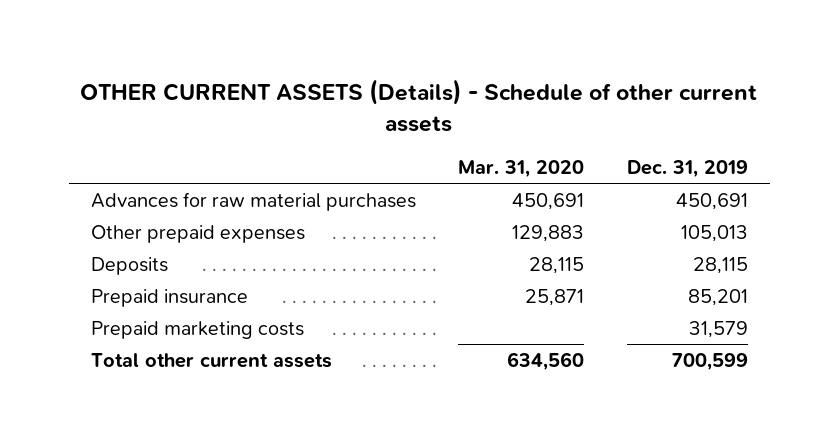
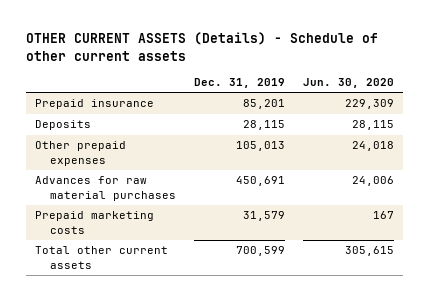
- | Mar. 31, 2020 | Dec. 31, 2019
+ | Dec. 31, 2019 | Jun. 30, 2020
moved down: Deposits | 28,115 | 28,115
moved down: Other prepaid expenses | 105,013 | 24,018
moved down: Advances for raw material purchases | 450,691 | 24,006

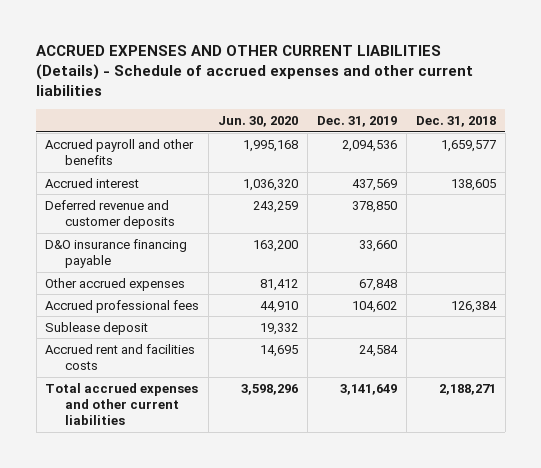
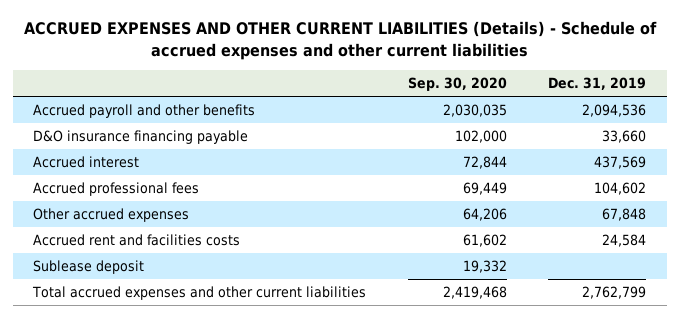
- | Jun. 30, 2020 | Dec. 31, 2019 | Dec. 31, 2018
+ | Sep. 30, 2020 | Dec. 31, 2019
- Deferred revenue and customer deposits | 243,259 | 378,850 |
moved down: Accrued interest | 72,844 | 437,569
moved down: Other accrued expenses | 64,206 | 67,848
- Total accrued expenses and other current liabilities | 3,598,296 | 3,141,649 | 2,188,271
moved down: Sublease deposit | 19,332 |
+ Total accrued expenses and other current liabilities | 2,419,468 | 2,762,799

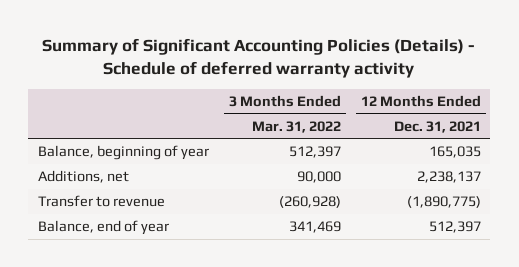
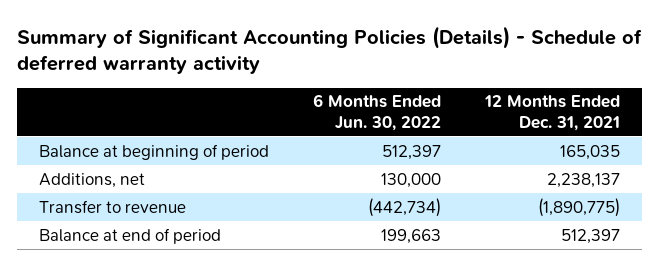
- | 3 Months Ended Mar. 31, 2022 | 12 Months Ended Dec. 31, 2021
+ | 6 Months Ended Jun. 30, 2022 | 12 Months Ended Dec. 31, 2021
- Balance, beginning of year | 512,397 | 165,035
+ Balance at beginning of period | 512,397 | 165,035
- Balance, end of year | 341,469 | 512,397
+ Balance at end of period | 199,663 | 512,397

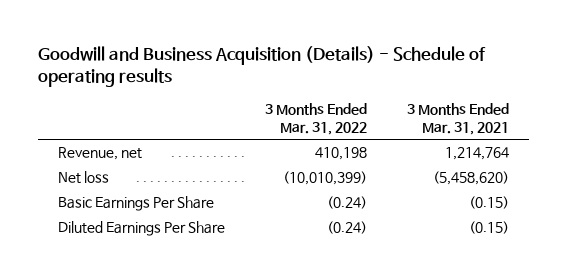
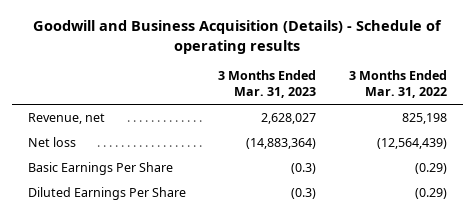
- | 3 Months Ended Mar. 31, 2022 | 3 Months Ended Mar. 31, 2021
+ | 3 Months Ended Mar. 31, 2023 | 3 Months Ended Mar. 31, 2022
- Revenue, net | 410,198 | 1,214,764
- Net loss | (10,010,399) | (5,458,620)
- Basic Earnings Per Share | (0.24) | (0.15)
- Diluted Earnings Per Share | (0.24) | (0.15)
+ Revenue, net | 2,628,027 | 825,198
+ Net loss | (14,883,364) | (12,564,439)
+ Basic Earnings Per Share | (0.3) | (0.29)
+ Diluted Earnings Per Share | (0.3) | (0.29)

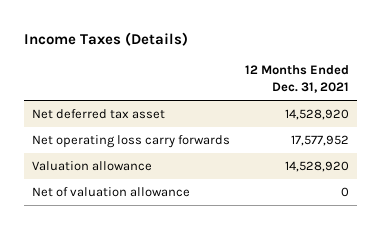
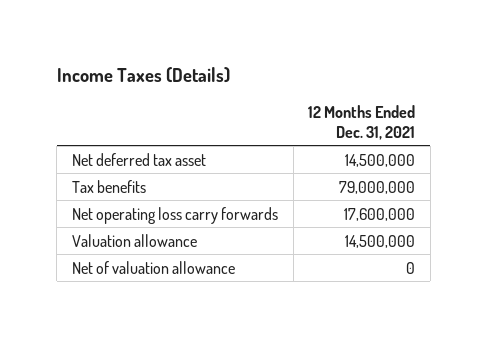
- Net deferred tax asset | 14,528,920
- Net operating loss carry forwards | 17,577,952
- Valuation allowance | 14,528,920
+ Net deferred tax asset | 14,500,000
+ Tax benefits | 79,000,000
+ Net operating loss carry forwards | 17,600,000
+ Valuation allowance | 14,500,000

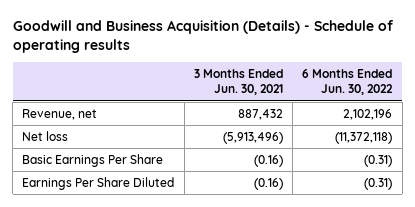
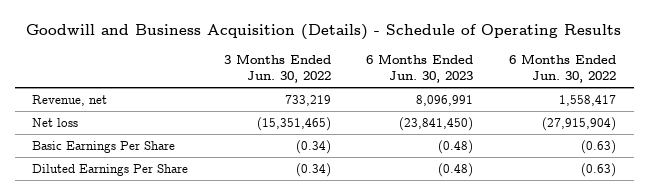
- Goodwill and Business Acquisition (Details) - Schedule of operating results
+ Goodwill and Business Acquisition (Details) - Schedule of Operating Results
- | 3 Months Ended Jun. 30, 2021 | 6 Months Ended Jun. 30, 2022
+ | 3 Months Ended Jun. 30, 2022 | 6 Months Ended Jun. 30, 2023 | 6 Months Ended Jun. 30, 2022
- Revenue, net | 887,432 | 2,102,196
- Net loss | (5,913,496) | (11,372,118)
- Basic Earnings Per Share | (0.16) | (0.31)
- Earnings Per Share Diluted | (0.16) | (0.31)
+ Revenue, net | 733,219 | 8,096,991 | 1,558,417
+ Net loss | (15,351,465) | (23,841,450) | (27,915,904)
+ Basic Earnings Per Share | (0.34) | (0.48) | (0.63)
+ Diluted Earnings Per Share | (0.34) | (0.48) | (0.63)

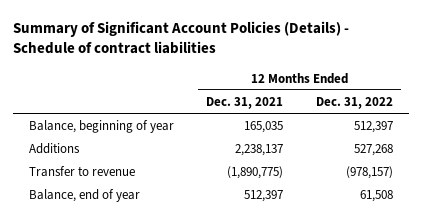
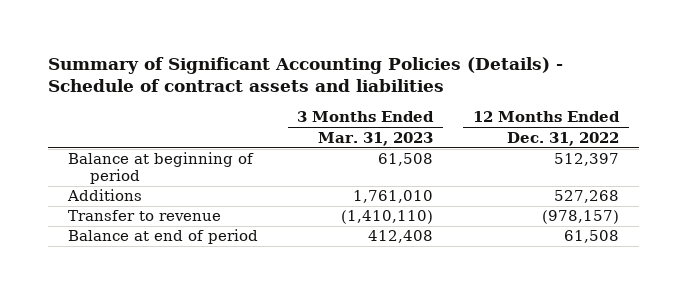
- Summary of Significant Account Policies (Details) - Schedule of contract liabilities
+ Summary of Significant Accounting Policies (Details) - Schedule of contract assets and liabilities
- | 12 Months Ended Dec. 31, 2021 | 12 Months Ended Dec. 31, 2022
+ | 3 Months Ended Mar. 31, 2023 | 12 Months Ended Dec. 31, 2022
- Balance, beginning of year | 165,035 | 512,397
+ Balance at beginning of period | 61,508 | 512,397
- Balance, end of year | 512,397 | 61,508
+ Balance at end of period | 412,408 | 61,508

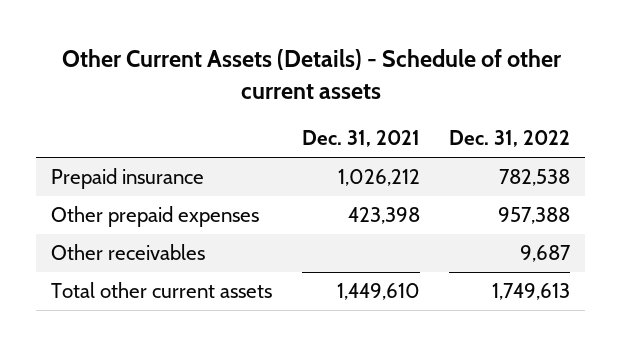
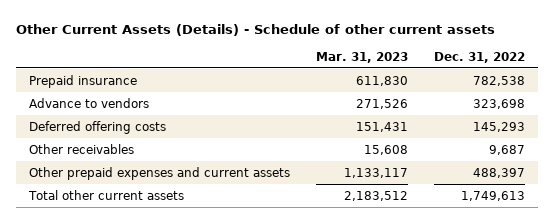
- | Dec. 31, 2021 | Dec. 31, 2022
+ | Mar. 31, 2023 | Dec. 31, 2022
- Other prepaid expenses | 423,398 | 957,388
+ Advance to vendors | 271,526 | 323,698
+ Deferred offering costs | 151,431 | 145,293
+ Other prepaid expenses and current assets | 1,133,117 | 488,397

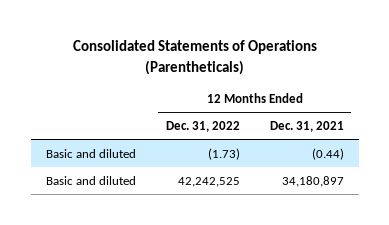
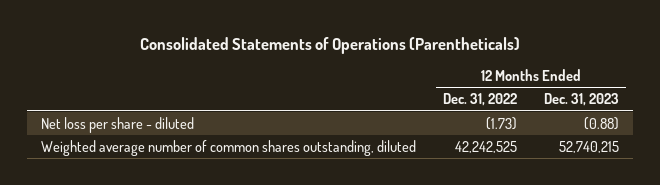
- | 12 Months Ended Dec. 31, 2022 | 12 Months Ended Dec. 31, 2021
+ | 12 Months Ended Dec. 31, 2022 | 12 Months Ended Dec. 31, 2023
- Basic and diluted | (1.73) | (0.44)
- Basic and diluted | 42,242,525 | 34,180,897
+ Net loss per share - diluted | (1.73) | (0.88)
+ Weighted average number of common shares outstanding, diluted | 42,242,525 | 52,740,215

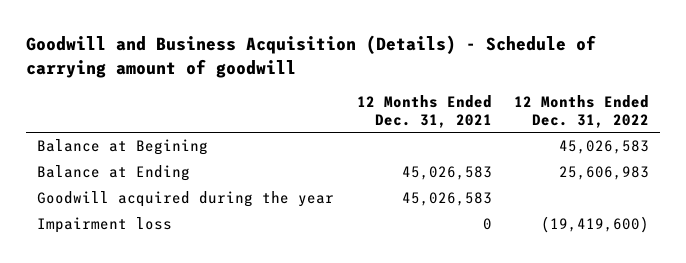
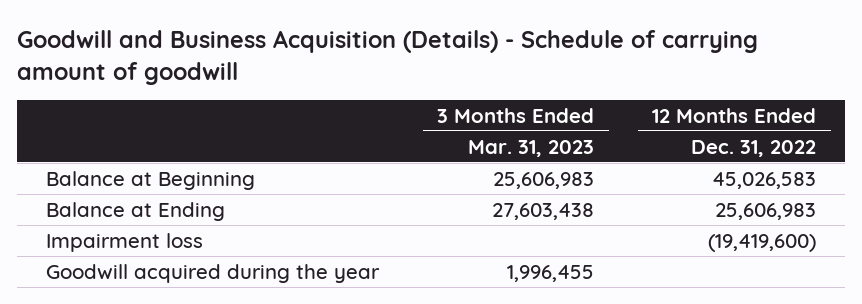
- | 12 Months Ended Dec. 31, 2021 | 12 Months Ended Dec. 31, 2022
+ | 3 Months Ended Mar. 31, 2023 | 12 Months Ended Dec. 31, 2022
- Balance at Begining | | 45,026,583
+ Balance at Beginning | 25,606,983 | 45,026,583
moved down: Goodwill acquired during the year | 1,996,455 |

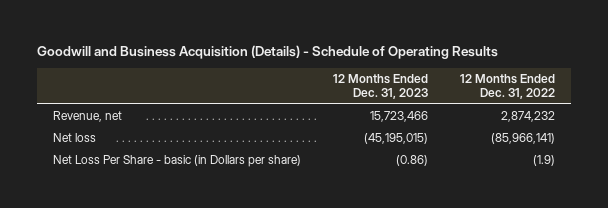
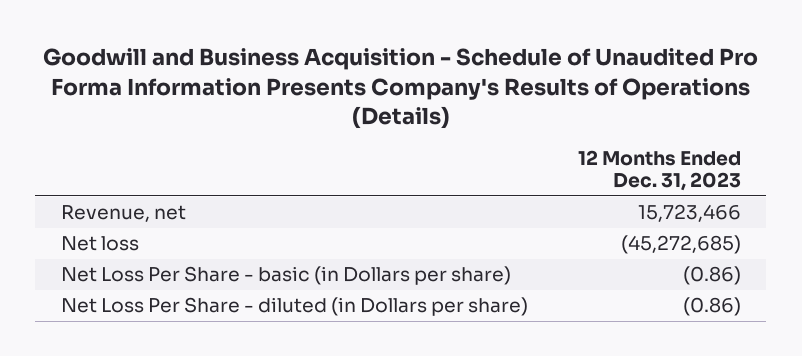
- Goodwill and Business Acquisition (Details) - Schedule of Operating Results
+ Goodwill and Business Acquisition - Schedule of Unaudited Pro Forma Information Presents Company's Results of Operations (Details)
- | 12 Months Ended Dec. 31, 2023 | 12 Months Ended Dec. 31, 2022
+ | 12 Months Ended Dec. 31, 2023
- Net loss | (45,195,015) | (85,966,141)
+ Net loss | (45,272,685)
+ Net Loss Per Share - diluted (in Dollars per share) | (0.86)

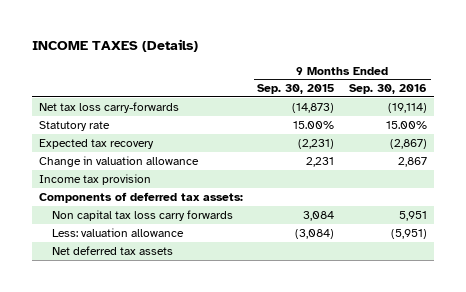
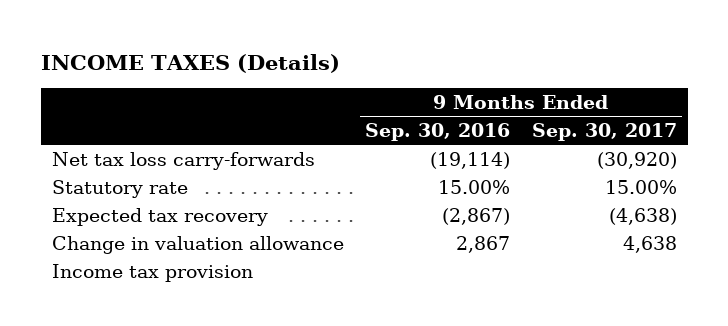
- | 9 Months Ended Sep. 30, 2015 | 9 Months Ended Sep. 30, 2016
+ | 9 Months Ended Sep. 30, 2016 | 9 Months Ended Sep. 30, 2017
- Components of deferred tax assets:
- Non capital tax loss carry forwards | 3,084 | 5,951
- Less: valuation allowance | (3,084) | (5,951)
- Net deferred tax assets

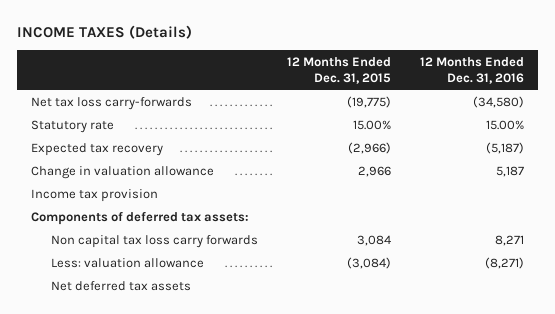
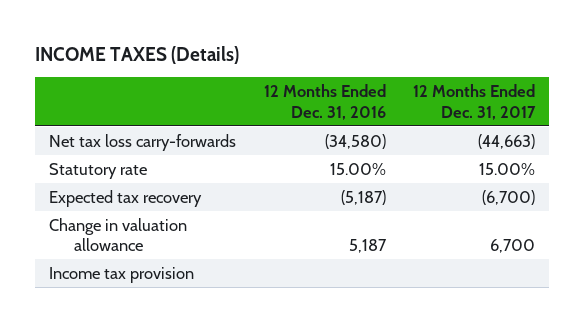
- | 12 Months Ended Dec. 31, 2015 | 12 Months Ended Dec. 31, 2016
+ | 12 Months Ended Dec. 31, 2016 | 12 Months Ended Dec. 31, 2017
- Components of deferred tax assets:
- Non capital tax loss carry forwards | 3,084 | 8,271
- Less: valuation allowance | (3,084) | (8,271)
- Net deferred tax assets

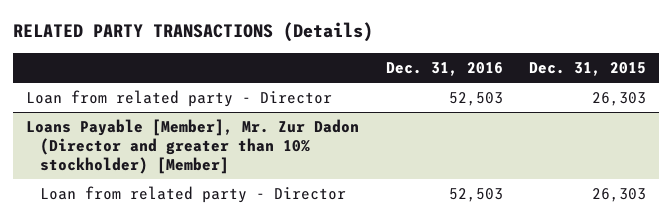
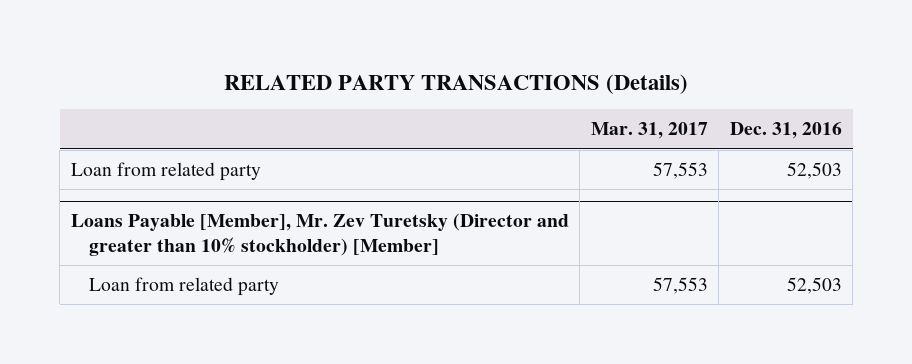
- | Dec. 31, 2016 | Dec. 31, 2015
+ | Mar. 31, 2017 | Dec. 31, 2016
- Loan from related party - Director | 52,503 | 26,303
- Loans Payable [Member], Mr. Zur Dadon (Director and greater than 10% stockholder) [Member]
- Loan from related party - Director | 52,503 | 26,303
+ Loan from related party | 57,553 | 52,503
+ Loans Payable [Member], Mr. Zev Turetsky (Director and greater than 10% stockholder) [Member]
+ Loan from related party | 57,553 | 52,503

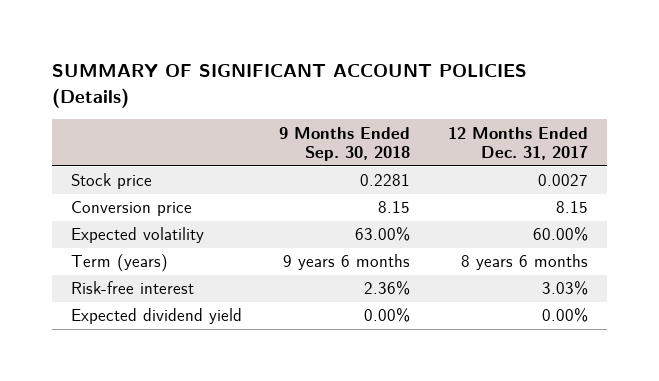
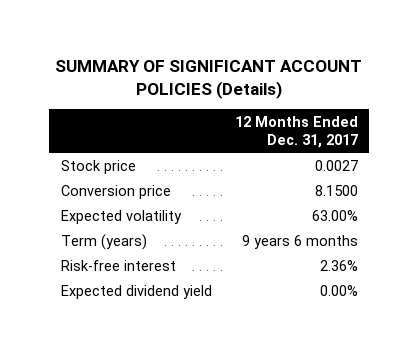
- | 9 Months Ended Sep. 30, 2018 | 12 Months Ended Dec. 31, 2017
+ | 12 Months Ended Dec. 31, 2017
- Conversion price | 8.15 | 8.15
- Expected volatility | 63.00% | 60.00%
- Term (years) | 9 years 6 months | 8 years 6 months
- Risk-free interest | 2.36% | 3.03%
+ Conversion price | 8.1500
+ Expected volatility | 63.00%
+ Term (years) | 9 years 6 months
+ Risk-free interest | 2.36%

